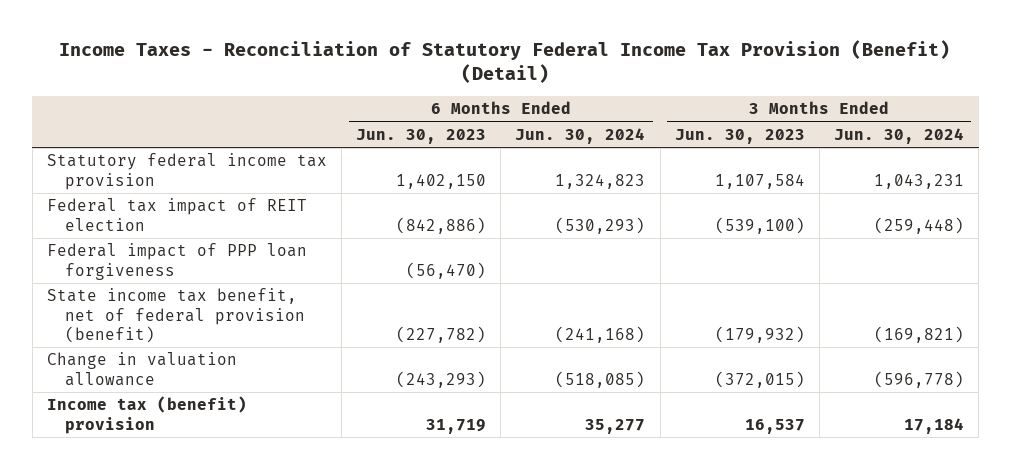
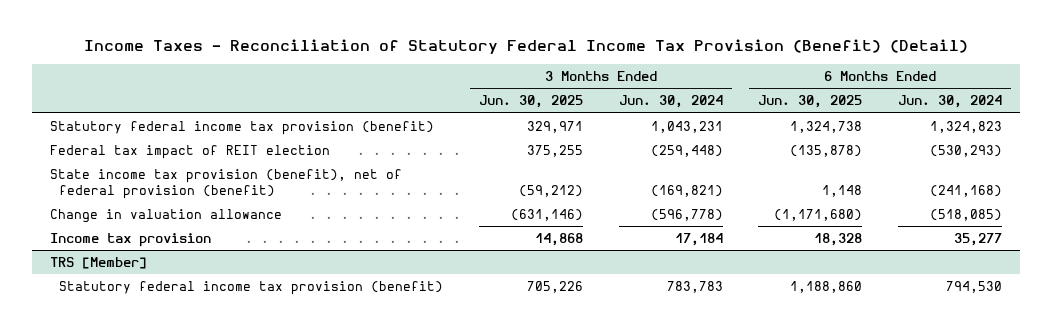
- | 6 Months Ended Jun. 30, 2023 | 6 Months Ended Jun. 30, 2024 | 3 Months Ended Jun. 30, 2023 | 3 Months Ended Jun. 30, 2024
+ | 3 Months Ended Jun. 30, 2025 | 3 Months Ended Jun. 30, 2024 | 6 Months Ended Jun. 30, 2025 | 6 Months Ended Jun. 30, 2024
- Statutory federal income tax provision | 1,402,150 | 1,324,823 | 1,107,584 | 1,043,231
+ Statutory federal income tax provision (benefit) | 329,971 | 1,043,231 | 1,324,738 | 1,324,823
- Federal impact of PPP loan forgiveness | (56,470) | | |
- State income tax benefit, net of federal provision (benefit) | (227,782) | (241,168) | (179,932) | (169,821)
+ State income tax provision (benefit), net of federal provision (benefit) | (59,212) | (169,821) | 1,148 | (241,168)
- Income tax (benefit) provision | 31,719 | 35,277 | 16,537 | 17,184
+ Income tax provision | 14,868 | 17,184 | 18,328 | 35,277
+ TRS [Member]
+ Statutory federal income tax provision (benefit) | 705,226 | 783,783 | 1,188,860 | 794,530

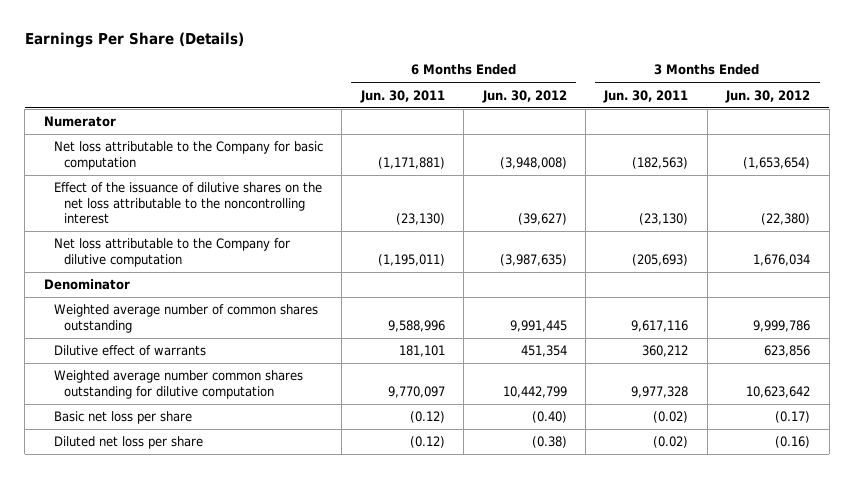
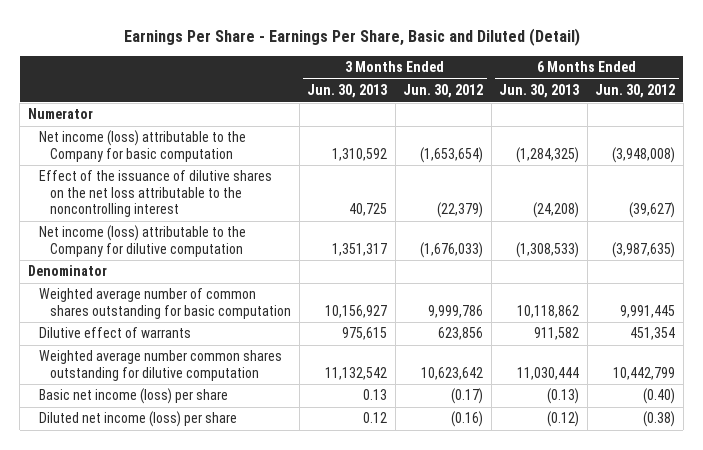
- Earnings Per Share (Details)
+ Earnings Per Share - Earnings Per Share, Basic and Diluted (Detail)
- | 6 Months Ended Jun. 30, 2011 | 6 Months Ended Jun. 30, 2012 | 3 Months Ended Jun. 30, 2011 | 3 Months Ended Jun. 30, 2012
+ | 3 Months Ended Jun. 30, 2013 | 3 Months Ended Jun. 30, 2012 | 6 Months Ended Jun. 30, 2013 | 6 Months Ended Jun. 30, 2012
- Net loss attributable to the Company for basic computation | (1,171,881) | (3,948,008) | (182,563) | (1,653,654)
- Effect of the issuance of dilutive shares on the net loss attributable to the noncontrolling interest | (23,130) | (39,627) | (23,130) | (22,380)
- Net loss attributable to the Company for dilutive computation | (1,195,011) | (3,987,635) | (205,693) | 1,676,034
+ Net income (loss) attributable to the Company for basic computation | 1,310,592 | (1,653,654) | (1,284,325) | (3,948,008)
+ Effect of the issuance of dilutive shares on the net loss attributable to the noncontrolling interest | 40,725 | (22,379) | (24,208) | (39,627)
+ Net income (loss) attributable to the Company for dilutive computation | 1,351,317 | (1,676,033) | (1,308,533) | (3,987,635)
- Weighted average number of common shares outstanding | 9,588,996 | 9,991,445 | 9,617,116 | 9,999,786
+ Weighted average number of common shares outstanding for basic computation | 10,156,927 | 9,999,786 | 10,118,862 | 9,991,445
- Basic net loss per share | (0.12) | (0.40) | (0.02) | (0.17)
- Diluted net loss per share | (0.12) | (0.38) | (0.02) | (0.16)
+ Basic net income (loss) per share | 0.13 | (0.17) | (0.13) | (0.40)
+ Diluted net income (loss) per share | 0.12 | (0.16) | (0.12) | (0.38)

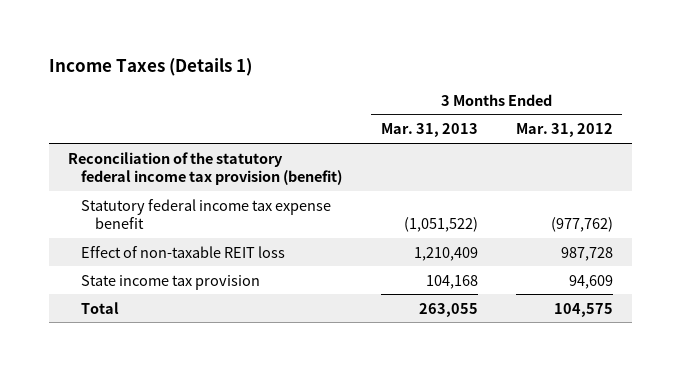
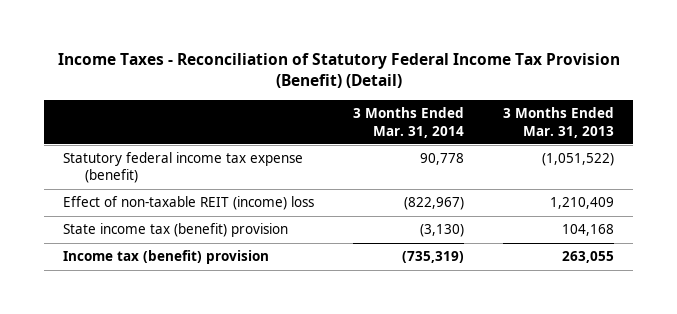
- Income Taxes (Details 1)
+ Income Taxes - Reconciliation of Statutory Federal Income Tax Provision (Benefit) (Detail)
- | 3 Months Ended Mar. 31, 2013 | 3 Months Ended Mar. 31, 2012
+ | 3 Months Ended Mar. 31, 2014 | 3 Months Ended Mar. 31, 2013
- Reconciliation of the statutory federal income tax provision (benefit)
- Statutory federal income tax expense benefit | (1,051,522) | (977,762)
- Effect of non-taxable REIT loss | 1,210,409 | 987,728
- State income tax provision | 104,168 | 94,609
- Total | 263,055 | 104,575
+ Statutory federal income tax expense (benefit) | 90,778 | (1,051,522)
+ Effect of non-taxable REIT (income) loss | (822,967) | 1,210,409
+ State income tax (benefit) provision | (3,130) | 104,168
+ Income tax (benefit) provision | (735,319) | 263,055

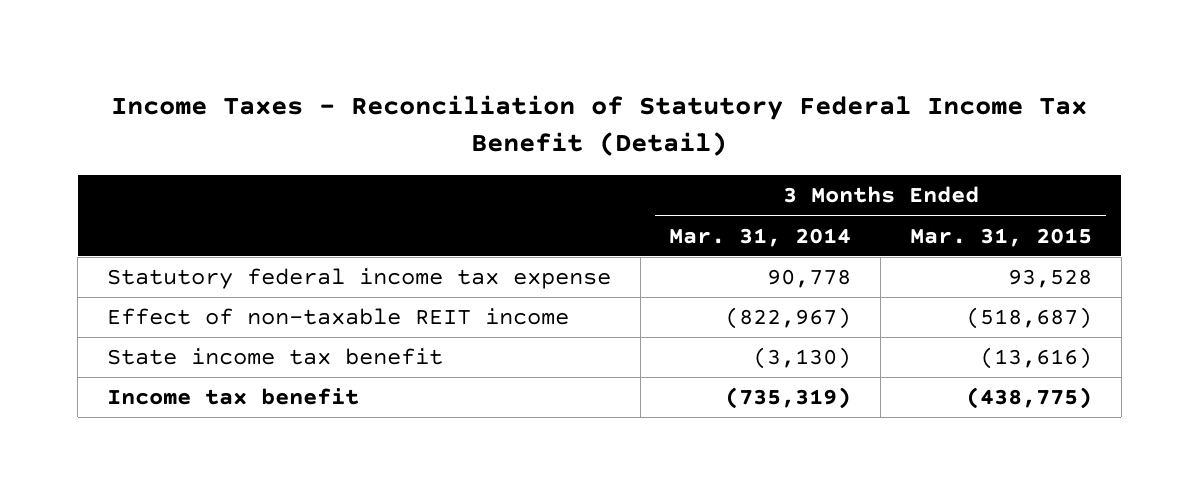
- Income Taxes - Reconciliation of Statutory Federal Income Tax Provision (Benefit) (Detail)
+ Income Taxes - Reconciliation of Statutory Federal Income Tax Benefit (Detail)
- | 3 Months Ended Mar. 31, 2014 | 3 Months Ended Mar. 31, 2013
+ | 3 Months Ended Mar. 31, 2014 | 3 Months Ended Mar. 31, 2015
- Statutory federal income tax expense (benefit) | 90,778 | (1,051,522)
- Effect of non-taxable REIT (income) loss | (822,967) | 1,210,409
- State income tax (benefit) provision | (3,130) | 104,168
- Income tax (benefit) provision | (735,319) | 263,055
+ Statutory federal income tax expense | 90,778 | 93,528
+ Effect of non-taxable REIT income | (822,967) | (518,687)
+ State income tax benefit | (3,130) | (13,616)
+ Income tax benefit | (735,319) | (438,775)

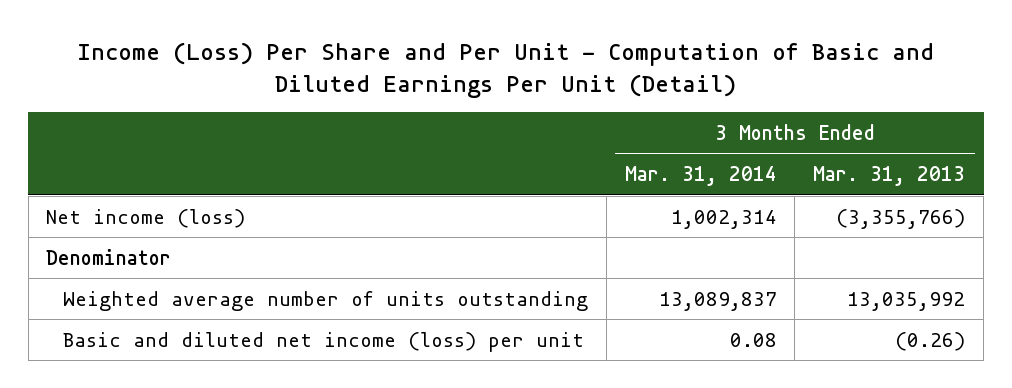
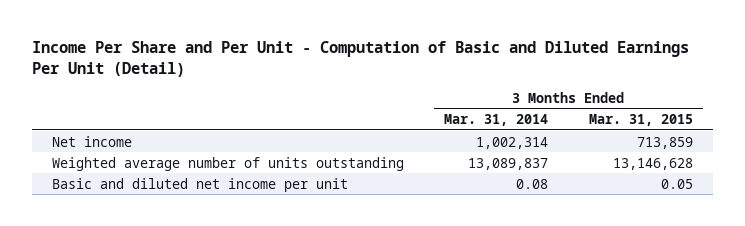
- Income (Loss) Per Share and Per Unit - Computation of Basic and Diluted Earnings Per Unit (Detail)
+ Income Per Share and Per Unit - Computation of Basic and Diluted Earnings Per Unit (Detail)
- | 3 Months Ended Mar. 31, 2014 | 3 Months Ended Mar. 31, 2013
+ | 3 Months Ended Mar. 31, 2014 | 3 Months Ended Mar. 31, 2015
- Net income (loss) | 1,002,314 | (3,355,766)
- Denominator
+ Net income | 1,002,314 | 713,859
- Basic and diluted net income (loss) per unit | 0.08 | (0.26)
+ Basic and diluted net income per unit | 0.08 | 0.05

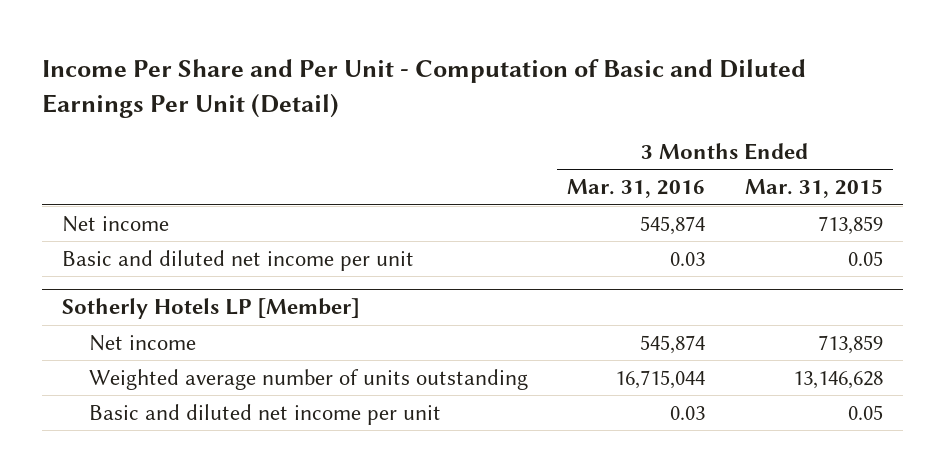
- | 3 Months Ended Mar. 31, 2014 | 3 Months Ended Mar. 31, 2015
+ | 3 Months Ended Mar. 31, 2016 | 3 Months Ended Mar. 31, 2015
+ Basic and diluted net income per unit | 0.03 | 0.05
+ Sotherly Hotels LP [Member]
+ Net income | 545,874 | 713,859

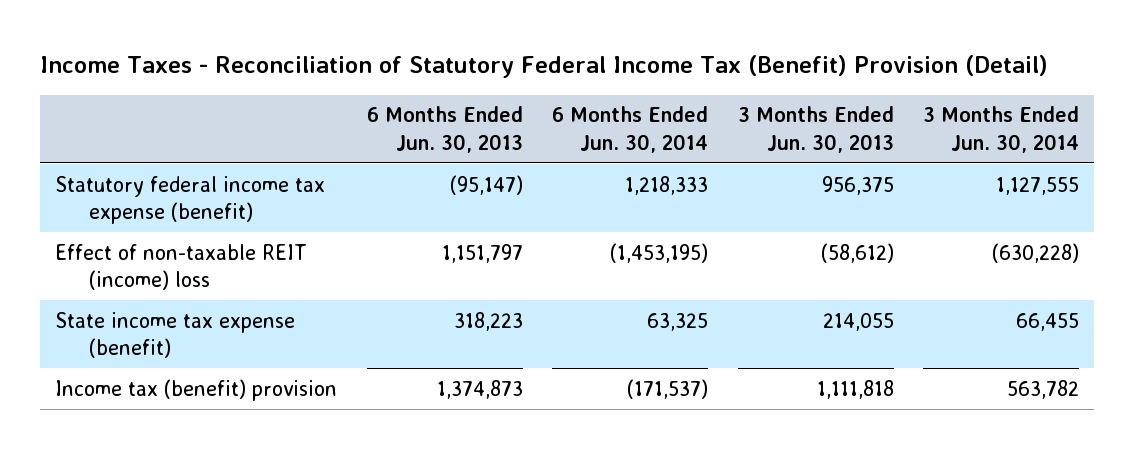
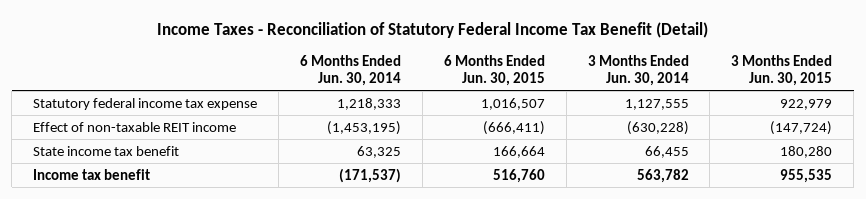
- Income Taxes - Reconciliation of Statutory Federal Income Tax (Benefit) Provision (Detail)
+ Income Taxes - Reconciliation of Statutory Federal Income Tax Benefit (Detail)
- | 6 Months Ended Jun. 30, 2013 | 6 Months Ended Jun. 30, 2014 | 3 Months Ended Jun. 30, 2013 | 3 Months Ended Jun. 30, 2014
+ | 6 Months Ended Jun. 30, 2014 | 6 Months Ended Jun. 30, 2015 | 3 Months Ended Jun. 30, 2014 | 3 Months Ended Jun. 30, 2015
- Statutory federal income tax expense (benefit) | (95,147) | 1,218,333 | 956,375 | 1,127,555
- Effect of non-taxable REIT (income) loss | 1,151,797 | (1,453,195) | (58,612) | (630,228)
- State income tax expense (benefit) | 318,223 | 63,325 | 214,055 | 66,455
- Income tax (benefit) provision | 1,374,873 | (171,537) | 1,111,818 | 563,782
+ Statutory federal income tax expense | 1,218,333 | 1,016,507 | 1,127,555 | 922,979
+ Effect of non-taxable REIT income | (1,453,195) | (666,411) | (630,228) | (147,724)
+ State income tax benefit | 63,325 | 166,664 | 66,455 | 180,280
+ Income tax benefit | (171,537) | 516,760 | 563,782 | 955,535

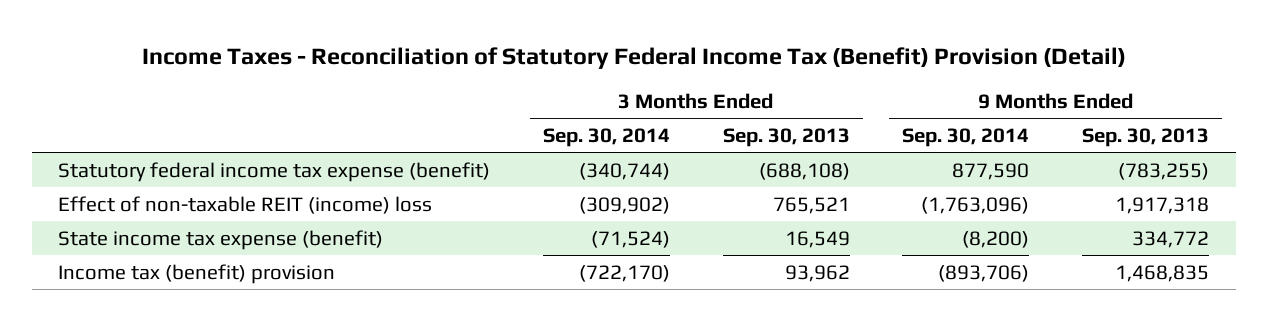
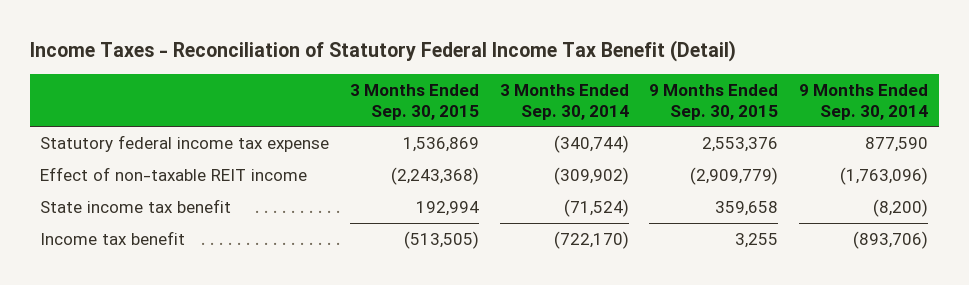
- Income Taxes - Reconciliation of Statutory Federal Income Tax (Benefit) Provision (Detail)
+ Income Taxes - Reconciliation of Statutory Federal Income Tax Benefit (Detail)
- | 3 Months Ended Sep. 30, 2014 | 3 Months Ended Sep. 30, 2013 | 9 Months Ended Sep. 30, 2014 | 9 Months Ended Sep. 30, 2013
+ | 3 Months Ended Sep. 30, 2015 | 3 Months Ended Sep. 30, 2014 | 9 Months Ended Sep. 30, 2015 | 9 Months Ended Sep. 30, 2014
- Statutory federal income tax expense (benefit) | (340,744) | (688,108) | 877,590 | (783,255)
- Effect of non-taxable REIT (income) loss | (309,902) | 765,521 | (1,763,096) | 1,917,318
- State income tax expense (benefit) | (71,524) | 16,549 | (8,200) | 334,772
- Income tax (benefit) provision | (722,170) | 93,962 | (893,706) | 1,468,835
+ Statutory federal income tax expense | 1,536,869 | (340,744) | 2,553,376 | 877,590
+ Effect of non-taxable REIT income | (2,243,368) | (309,902) | (2,909,779) | (1,763,096)
+ State income tax benefit | 192,994 | (71,524) | 359,658 | (8,200)
+ Income tax benefit | (513,505) | (722,170) | 3,255 | (893,706)

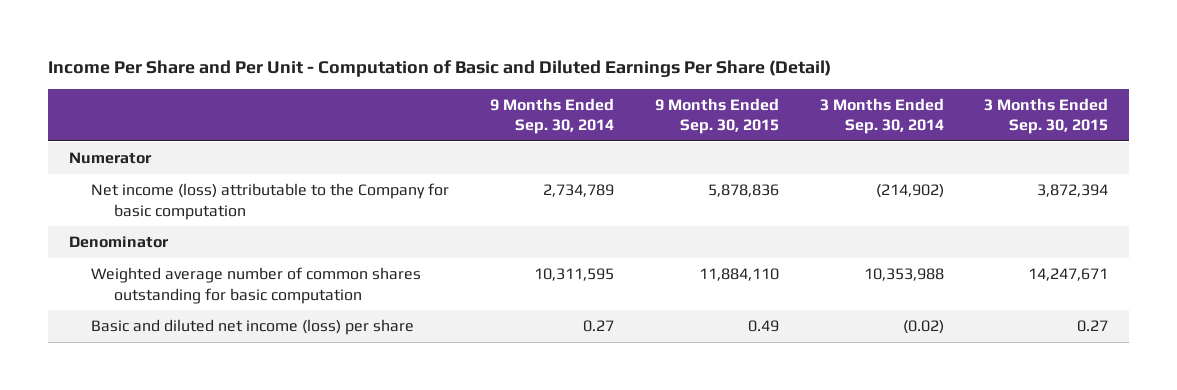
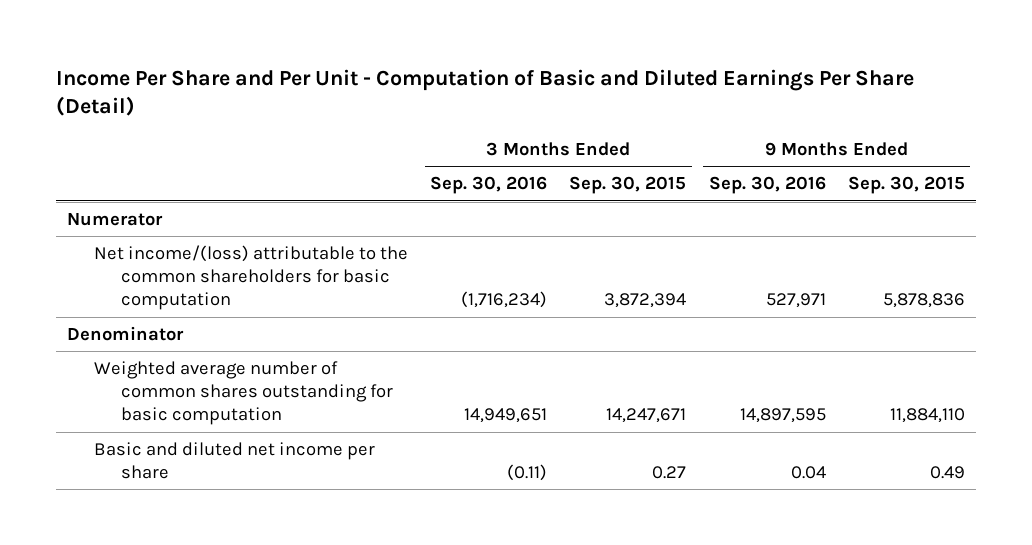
- | 9 Months Ended Sep. 30, 2014 | 9 Months Ended Sep. 30, 2015 | 3 Months Ended Sep. 30, 2014 | 3 Months Ended Sep. 30, 2015
+ | 3 Months Ended Sep. 30, 2016 | 3 Months Ended Sep. 30, 2015 | 9 Months Ended Sep. 30, 2016 | 9 Months Ended Sep. 30, 2015
- Net income (loss) attributable to the Company for basic computation | 2,734,789 | 5,878,836 | (214,902) | 3,872,394
+ Net income/(loss) attributable to the common shareholders for basic computation | (1,716,234) | 3,872,394 | 527,971 | 5,878,836
- Basic and diluted net income (loss) per share | 0.27 | 0.49 | (0.02) | 0.27
+ Basic and diluted net income per share | (0.11) | 0.27 | 0.04 | 0.49

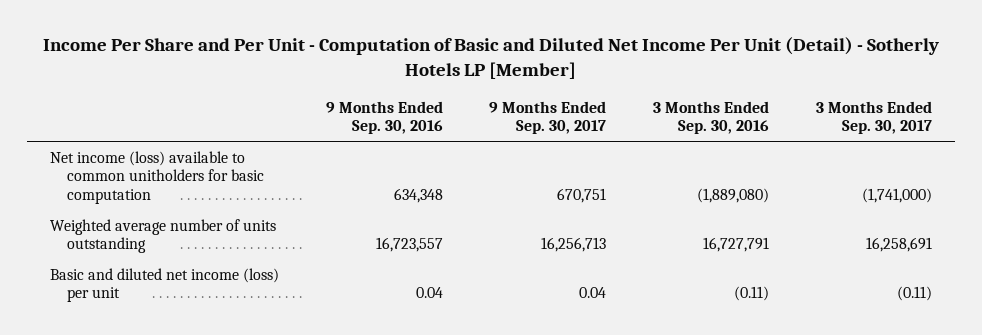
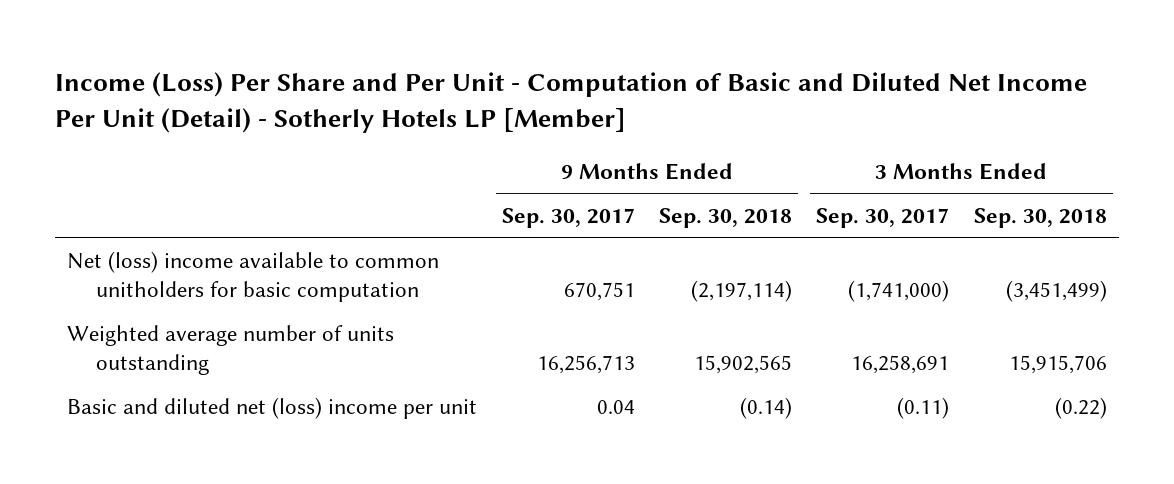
- Income Per Share and Per Unit - Computation of Basic and Diluted Net Income Per Unit (Detail) - Sotherly Hotels LP [Member]
+ Income (Loss) Per Share and Per Unit - Computation of Basic and Diluted Net Income Per Unit (Detail) - Sotherly Hotels LP [Member]
- | 9 Months Ended Sep. 30, 2016 | 9 Months Ended Sep. 30, 2017 | 3 Months Ended Sep. 30, 2016 | 3 Months Ended Sep. 30, 2017
+ | 9 Months Ended Sep. 30, 2017 | 9 Months Ended Sep. 30, 2018 | 3 Months Ended Sep. 30, 2017 | 3 Months Ended Sep. 30, 2018
- Net income (loss) available to common unitholders for basic computation | 634,348 | 670,751 | (1,889,080) | (1,741,000)
+ Net (loss) income available to common unitholders for basic computation | 670,751 | (2,197,114) | (1,741,000) | (3,451,499)
- Basic and diluted net income (loss) per unit | 0.04 | 0.04 | (0.11) | (0.11)
+ Basic and diluted net (loss) income per unit | 0.04 | (0.14) | (0.11) | (0.22)

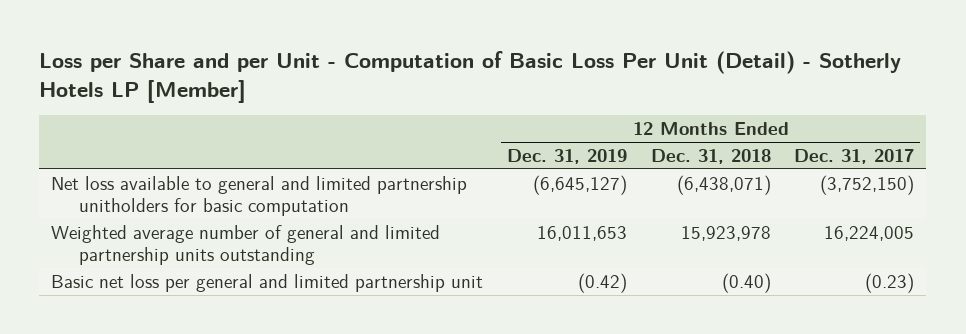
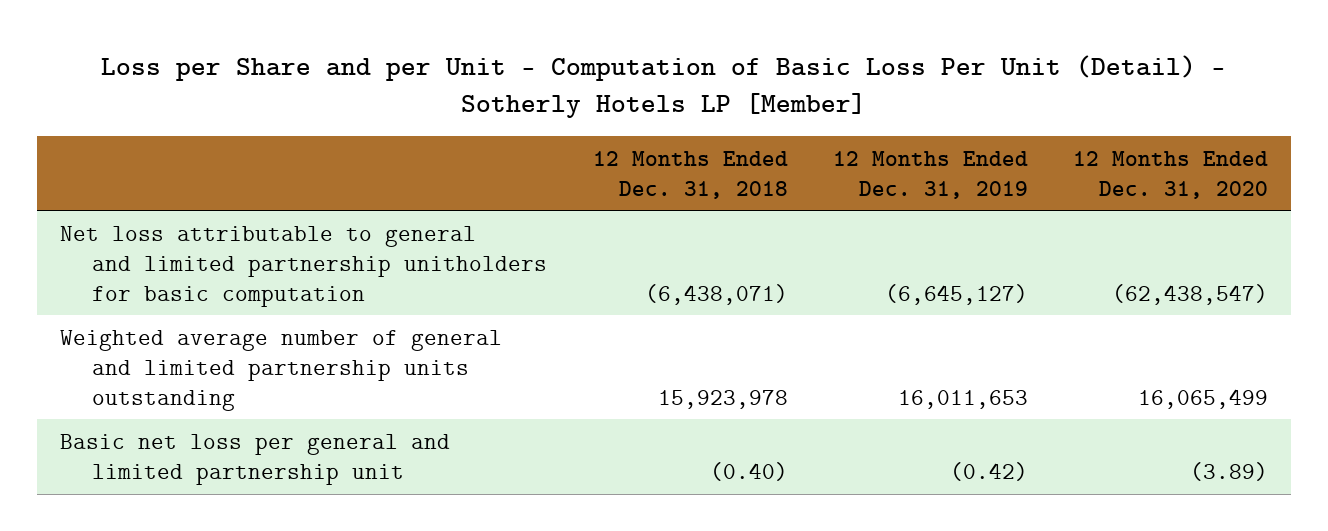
- | 12 Months Ended Dec. 31, 2019 | 12 Months Ended Dec. 31, 2018 | 12 Months Ended Dec. 31, 2017
+ | 12 Months Ended Dec. 31, 2018 | 12 Months Ended Dec. 31, 2019 | 12 Months Ended Dec. 31, 2020
- Net loss available to general and limited partnership unitholders for basic computation | (6,645,127) | (6,438,071) | (3,752,150)
+ Net loss attributable to general and limited partnership unitholders for basic computation | (6,438,071) | (6,645,127) | (62,438,547)

